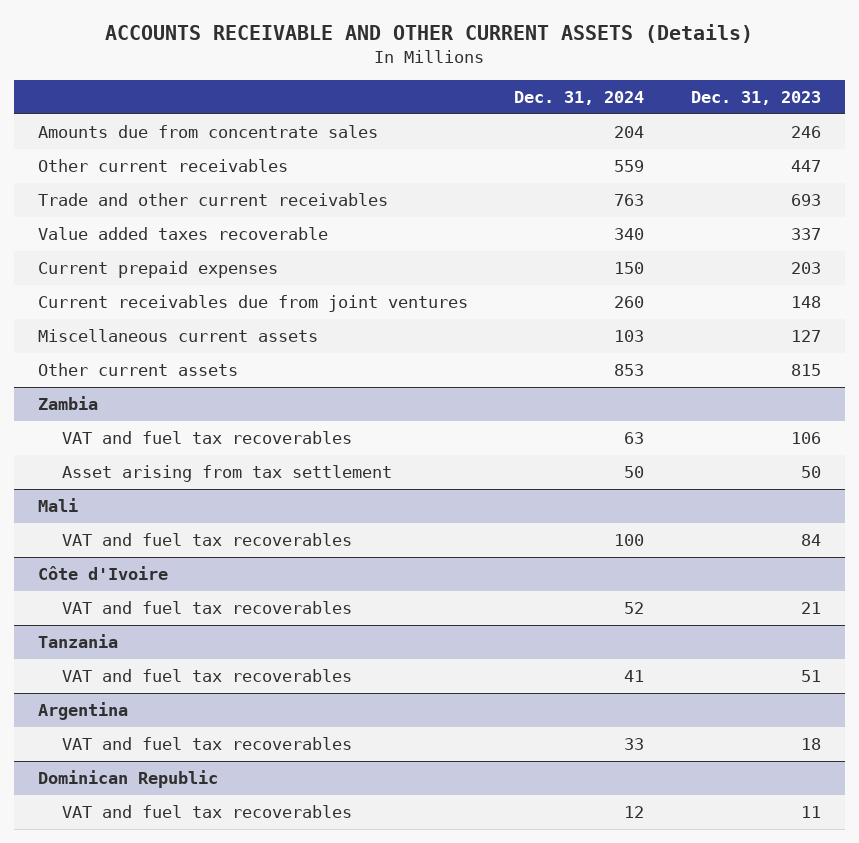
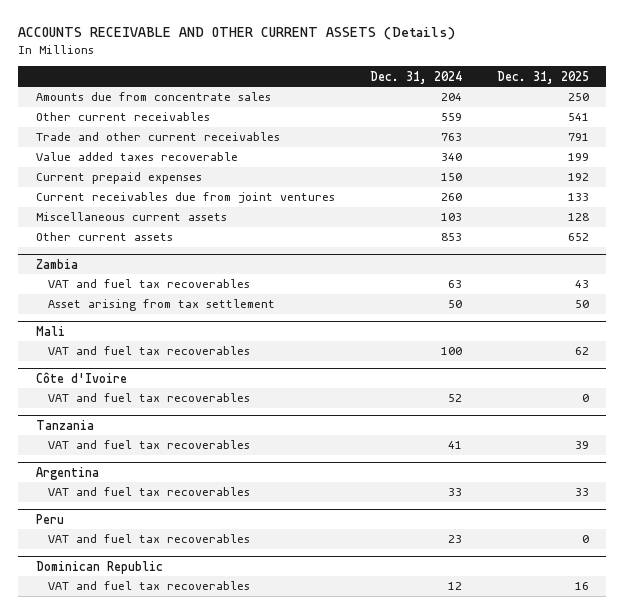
- | Dec. 31, 2024 | Dec. 31, 2023
+ | Dec. 31, 2024 | Dec. 31, 2025
+ Peru
+ VAT and fuel tax recoverables | 23 | 0

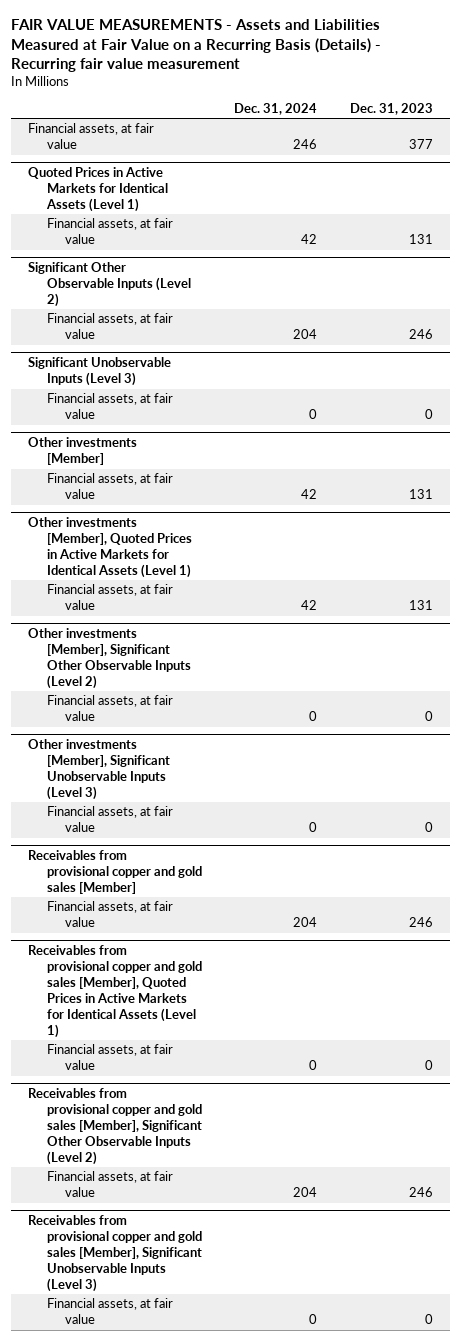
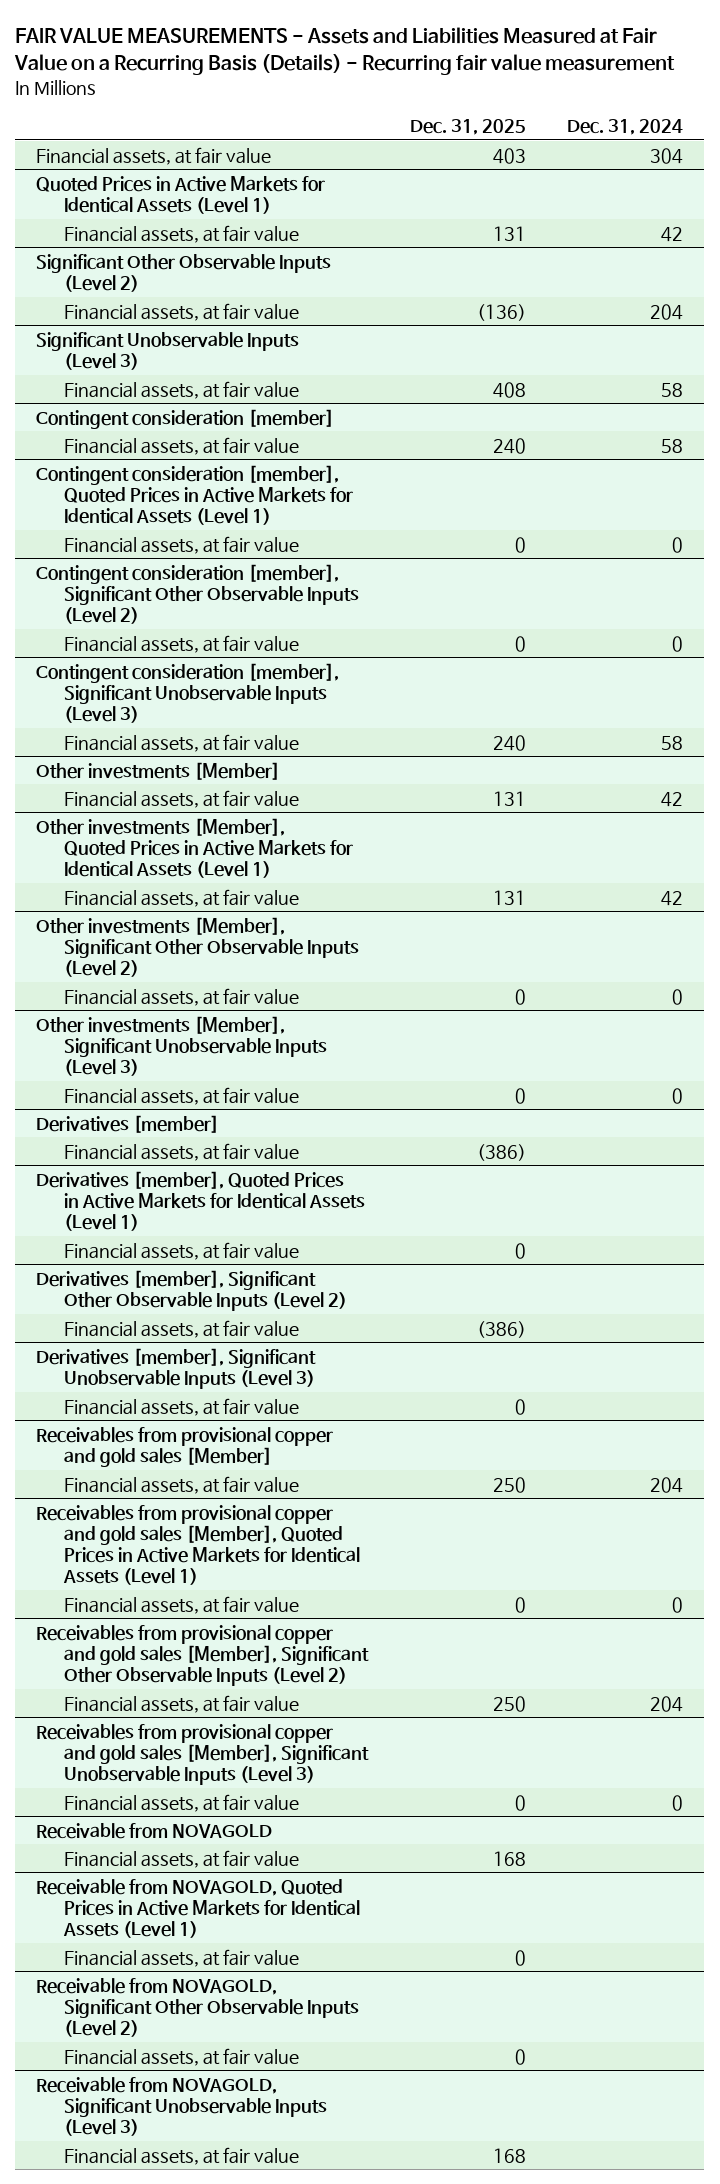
- | Dec. 31, 2024 | Dec. 31, 2023
+ | Dec. 31, 2025 | Dec. 31, 2024
- Financial assets, at fair value | 246 | 377
+ Financial assets, at fair value | 403 | 304
@ Significant Unobservable Inputs (Level 3)
+ Financial assets, at fair value | 408 | 58
+ Contingent consideration [member]
+ Financial assets, at fair value | 240 | 58
+ Contingent consideration [member], Quoted Prices in Active Markets for Identical Assets (Level 1)
+ Contingent consideration [member], Significant Other Observable Inputs (Level 2)
+ Financial assets, at fair value | 0 | 0
+ Contingent consideration [member], Significant Unobservable Inputs (Level 3)
+ Financial assets, at fair value | 240 | 58
+ Derivatives [member]
+ Financial assets, at fair value | (386) |
+ Derivatives [member], Quoted Prices in Active Markets for Identical Assets (Level 1)
+ Financial assets, at fair value | 0 |
+ Derivatives [member], Significant Other Observable Inputs (Level 2)
+ Financial assets, at fair value | (386) |
+ Derivatives [member], Significant Unobservable Inputs (Level 3)
+ Financial assets, at fair value | 0 |
+ Receivable from NOVAGOLD
+ Financial assets, at fair value | 168 |
+ Receivable from NOVAGOLD, Quoted Prices in Active Markets for Identical Assets (Level 1)
+ Financial assets, at fair value | 0 |
+ Receivable from NOVAGOLD, Significant Other Observable Inputs (Level 2)
+ Financial assets, at fair value | 0 |
+ Receivable from NOVAGOLD, Significant Unobservable Inputs (Level 3)
+ Financial assets, at fair value | 168 |

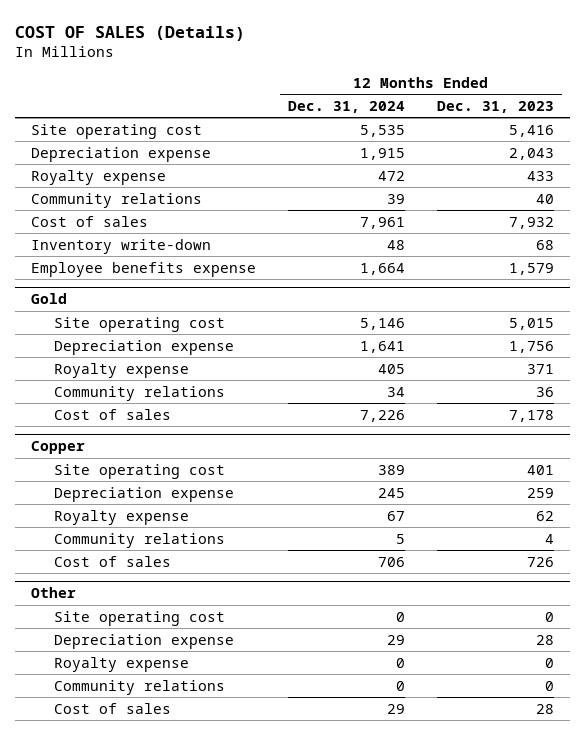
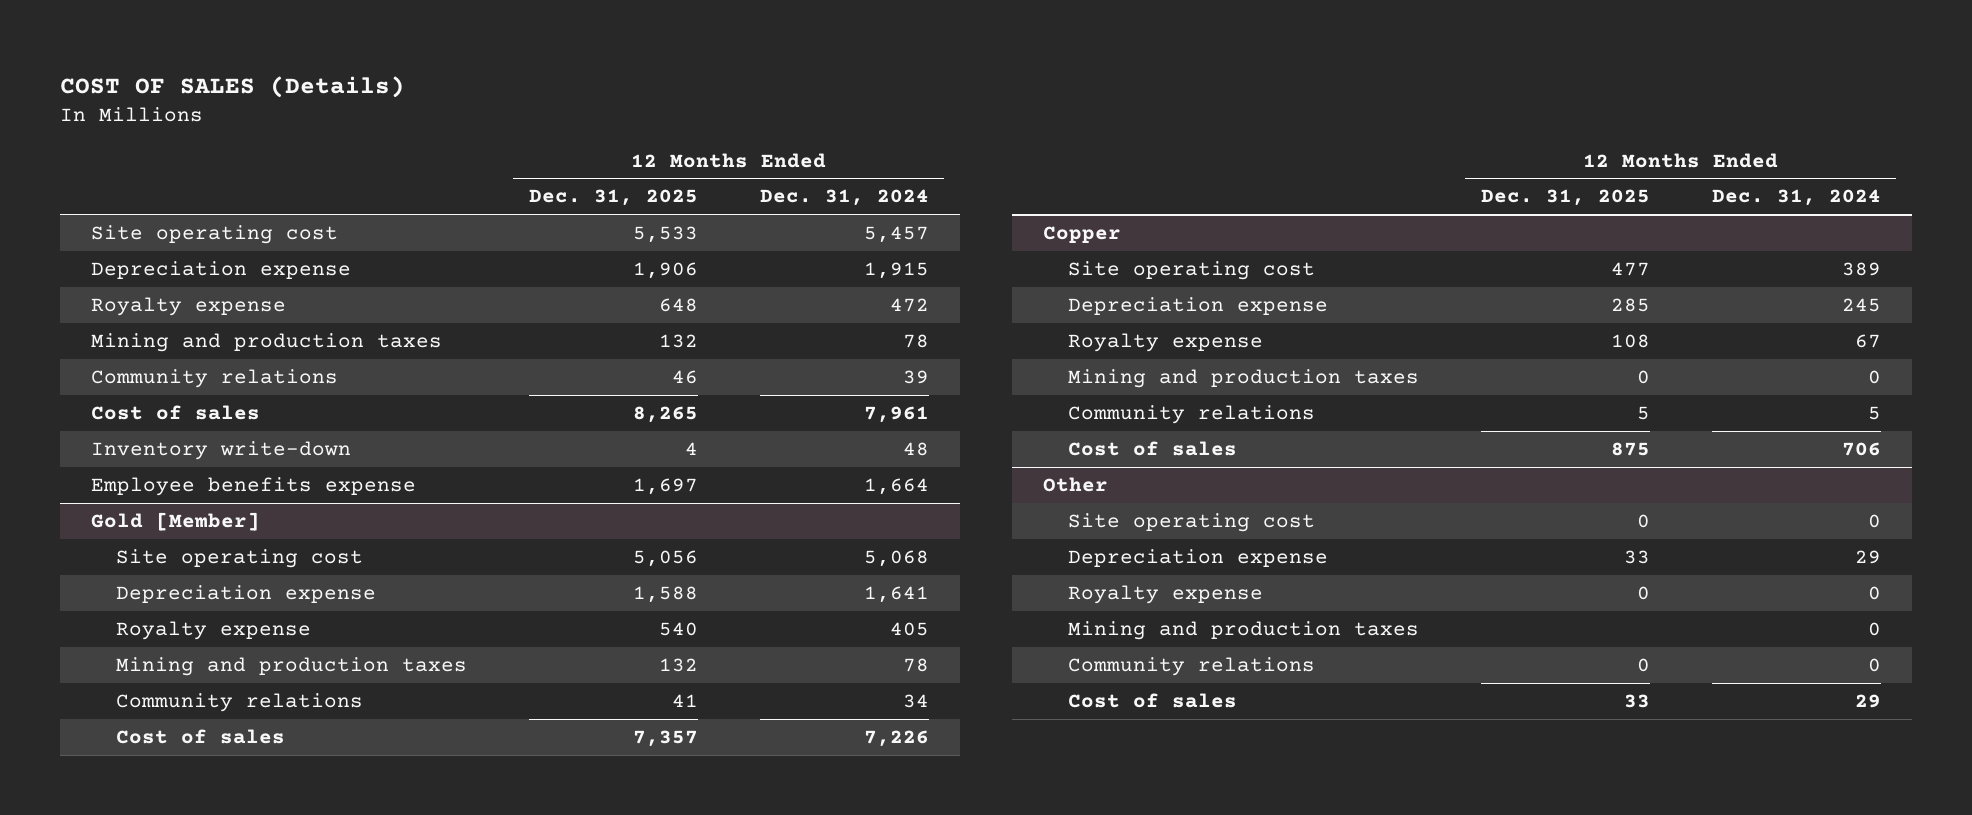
- | 12 Months Ended Dec. 31, 2024 | 12 Months Ended Dec. 31, 2023
+ | 12 Months Ended Dec. 31, 2025 | 12 Months Ended Dec. 31, 2024
- Site operating cost | 5,535 | 5,416
+ Site operating cost | 5,533 | 5,457
+ Mining and production taxes | 132 | 78
- Gold
- Site operating cost | 5,146 | 5,015
+ Gold [Member]
+ Site operating cost | 5,056 | 5,068
+ Mining and production taxes | 132 | 78
@ Copper
+ Mining and production taxes | 0 | 0
@ Other
+ Mining and production taxes | | 0

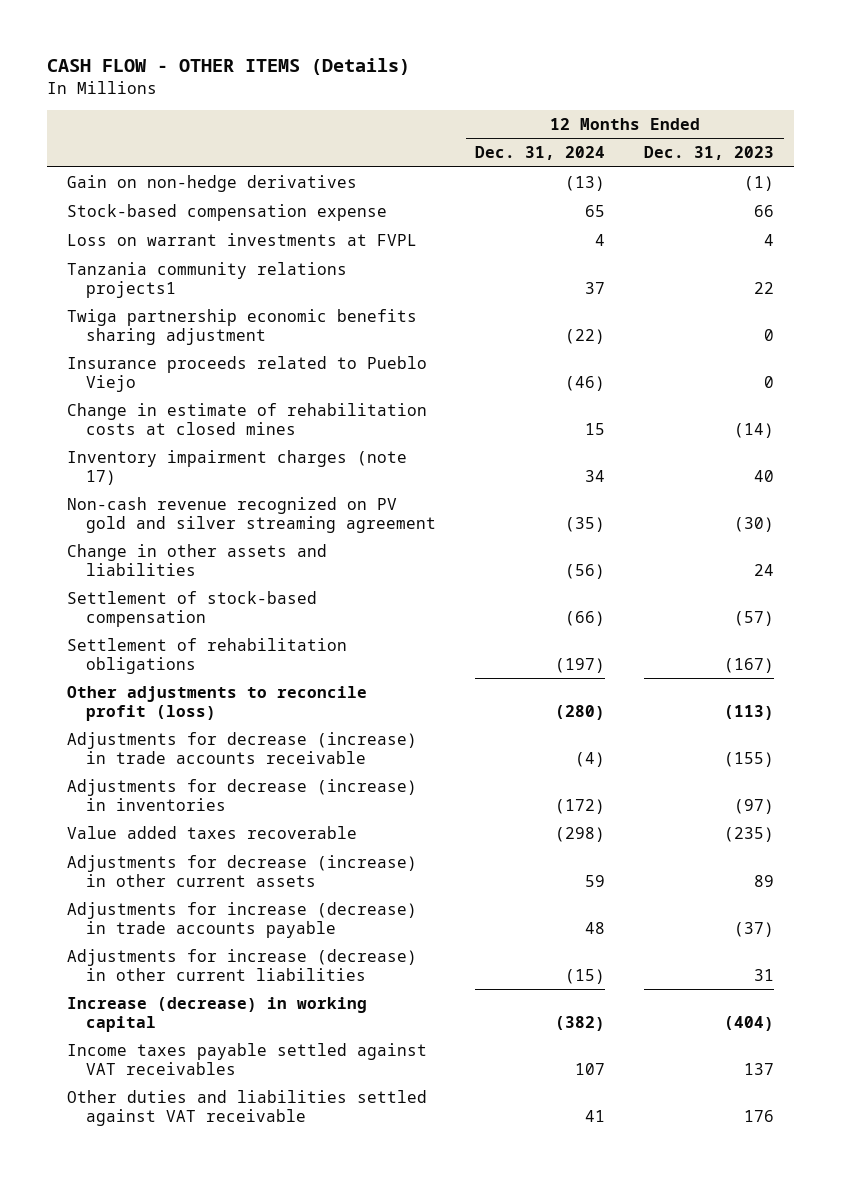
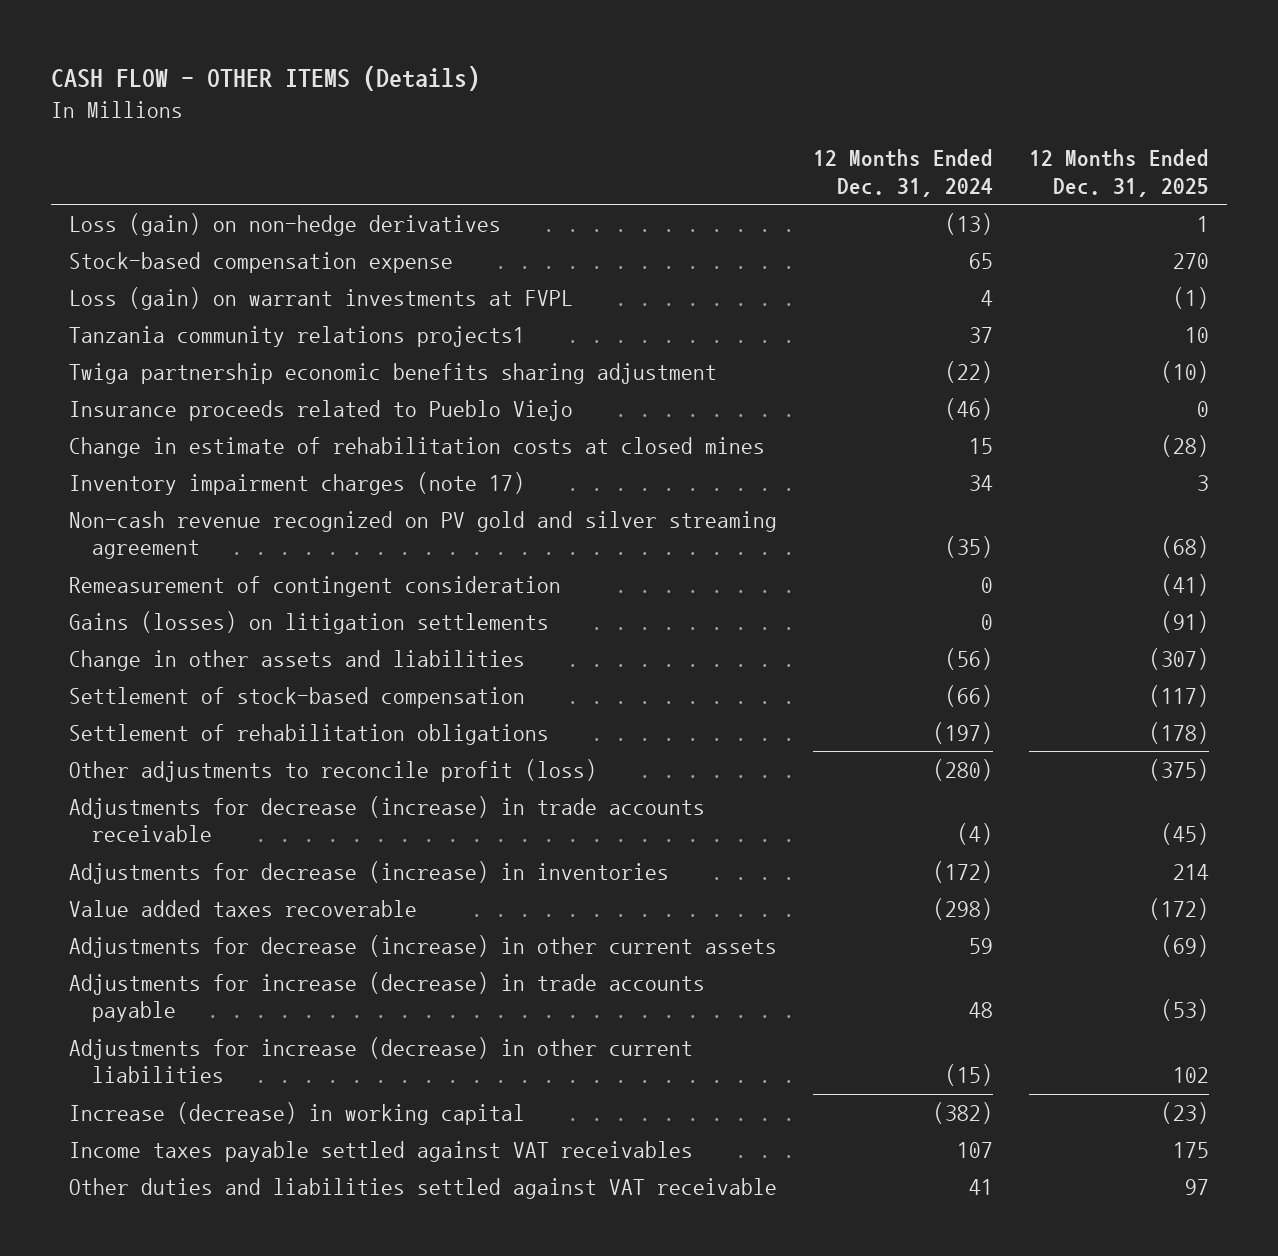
- | 12 Months Ended Dec. 31, 2024 | 12 Months Ended Dec. 31, 2023
+ | 12 Months Ended Dec. 31, 2024 | 12 Months Ended Dec. 31, 2025
- Gain on non-hedge derivatives | (13) | (1)
+ Loss (gain) on non-hedge derivatives | (13) | 1
- Loss on warrant investments at FVPL | 4 | 4
+ Loss (gain) on warrant investments at FVPL | 4 | (1)
+ Remeasurement of contingent consideration | 0 | (41)
+ Gains (losses) on litigation settlements | 0 | (91)

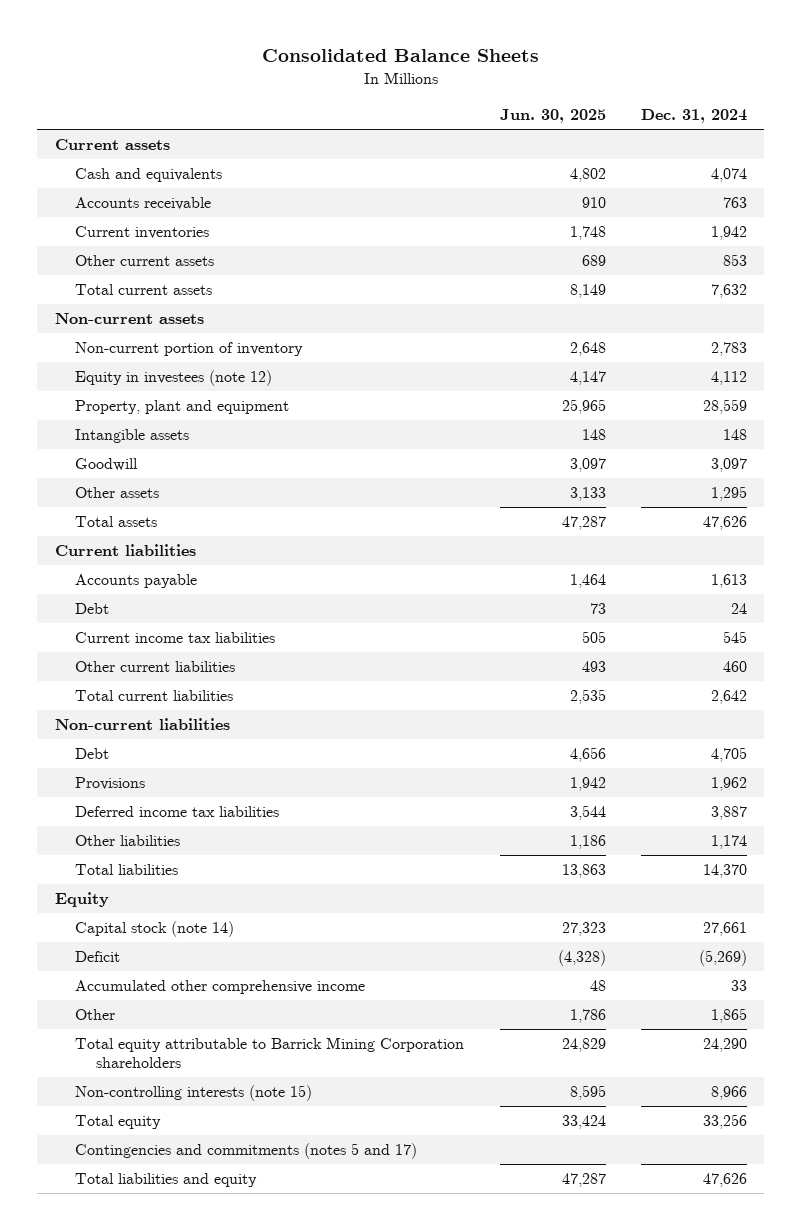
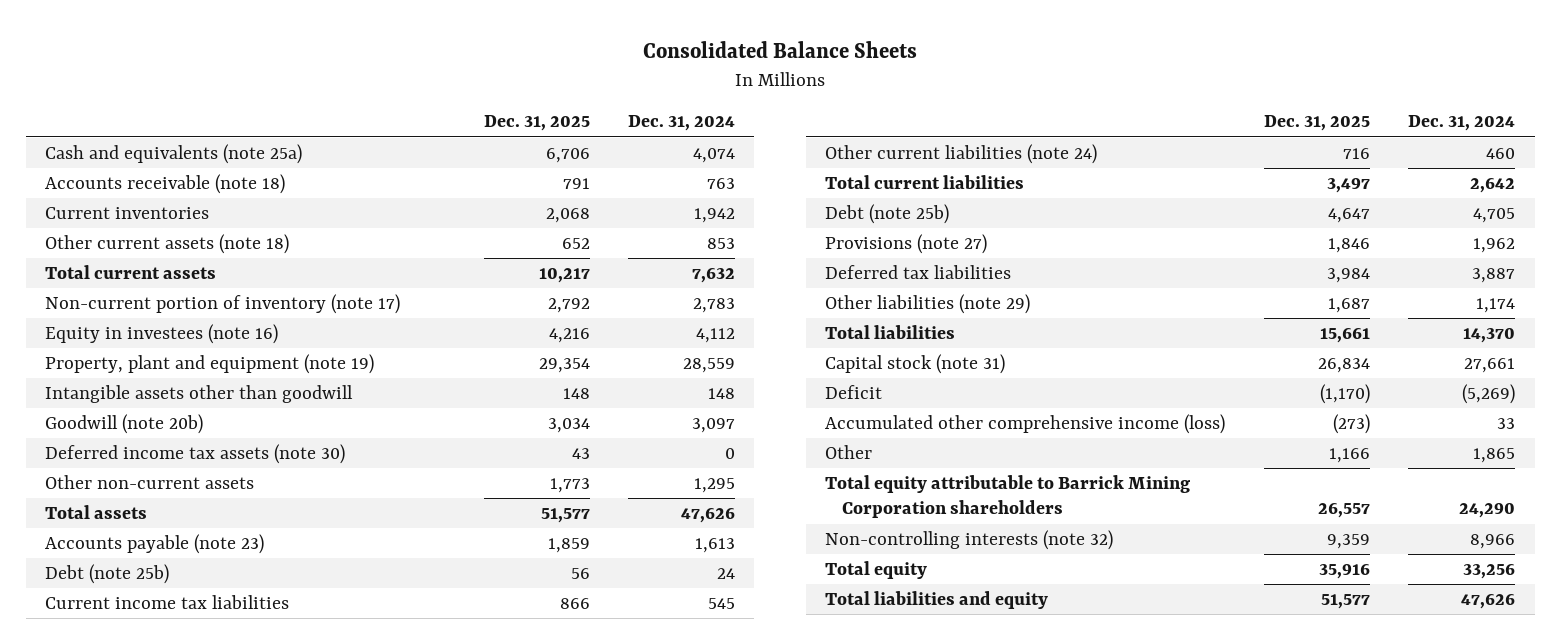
- | Jun. 30, 2025 | Dec. 31, 2024
+ | Dec. 31, 2025 | Dec. 31, 2024
- Current assets
- Cash and equivalents | 4,802 | 4,074
- Accounts receivable | 910 | 763
+ Cash and equivalents (note 25a) | 6,706 | 4,074
+ Accounts receivable (note 18) | 791 | 763
- Other current assets | 689 | 853
+ Other current assets (note 18) | 652 | 853
- Non-current assets
- Non-current portion of inventory | 2,648 | 2,783
- Equity in investees (note 12) | 4,147 | 4,112
- Property, plant and equipment | 25,965 | 28,559
- Intangible assets | 148 | 148
- Goodwill | 3,097 | 3,097
- Other assets | 3,133 | 1,295
+ Non-current portion of inventory (note 17) | 2,792 | 2,783
+ Equity in investees (note 16) | 4,216 | 4,112
+ Property, plant and equipment (note 19) | 29,354 | 28,559
+ Intangible assets other than goodwill | 148 | 148
+ Goodwill (note 20b) | 3,034 | 3,097
+ Deferred income tax assets (note 30) | 43 | 0
+ Other non-current assets | 1,773 | 1,295
- Current liabilities
- Accounts payable | 1,464 | 1,613
- Debt | 73 | 24
+ Accounts payable (note 23) | 1,859 | 1,613
+ Debt (note 25b) | 56 | 24
- Other current liabilities | 493 | 460
+ Other current liabilities (note 24) | 716 | 460
- Non-current liabilities
- Debt | 4,656 | 4,705
- Provisions | 1,942 | 1,962
- Deferred income tax liabilities | 3,544 | 3,887
- Other liabilities | 1,186 | 1,174
+ Debt (note 25b) | 4,647 | 4,705
+ Provisions (note 27) | 1,846 | 1,962
+ Deferred tax liabilities | 3,984 | 3,887
+ Other liabilities (note 29) | 1,687 | 1,174
- Equity
- Capital stock (note 14) | 27,323 | 27,661
+ Capital stock (note 31) | 26,834 | 27,661
- Accumulated other comprehensive income | 48 | 33
+ Accumulated other comprehensive income (loss) | (273) | 33
- Non-controlling interests (note 15) | 8,595 | 8,966
+ Non-controlling interests (note 32) | 9,359 | 8,966
- Contingencies and commitments (notes 5 and 17)

